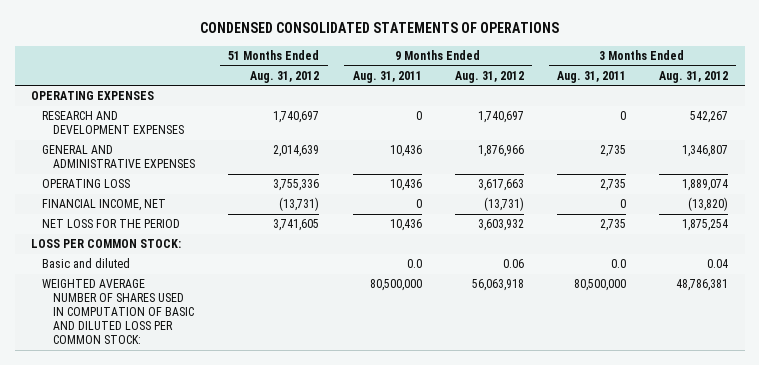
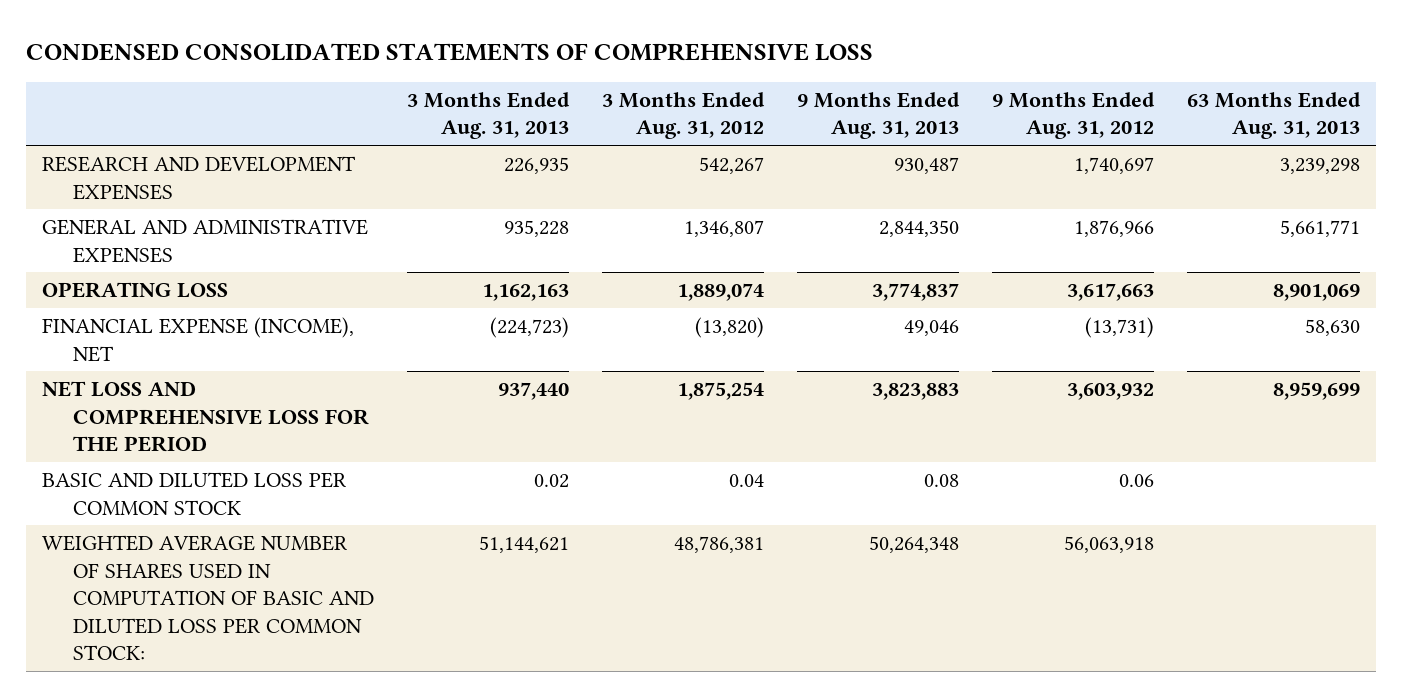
- CONDENSED CONSOLIDATED STATEMENTS OF OPERATIONS
+ CONDENSED CONSOLIDATED STATEMENTS OF COMPREHENSIVE LOSS
- | 51 Months Ended Aug. 31, 2012 | 9 Months Ended Aug. 31, 2011 | 9 Months Ended Aug. 31, 2012 | 3 Months Ended Aug. 31, 2011 | 3 Months Ended Aug. 31, 2012
+ | 3 Months Ended Aug. 31, 2013 | 3 Months Ended Aug. 31, 2012 | 9 Months Ended Aug. 31, 2013 | 9 Months Ended Aug. 31, 2012 | 63 Months Ended Aug. 31, 2013
- OPERATING EXPENSES
- FINANCIAL INCOME, NET | (13,731) | 0 | (13,731) | 0 | (13,820)
- NET LOSS FOR THE PERIOD | 3,741,605 | 10,436 | 3,603,932 | 2,735 | 1,875,254
- LOSS PER COMMON STOCK:
- Basic and diluted | | 0.0 | 0.06 | 0.0 | 0.04
+ FINANCIAL EXPENSE (INCOME), NET | (224,723) | (13,820) | 49,046 | (13,731) | 58,630
+ NET LOSS AND COMPREHENSIVE LOSS FOR THE PERIOD | 937,440 | 1,875,254 | 3,823,883 | 3,603,932 | 8,959,699
+ BASIC AND DILUTED LOSS PER COMMON STOCK | 0.02 | 0.04 | 0.08 | 0.06 |

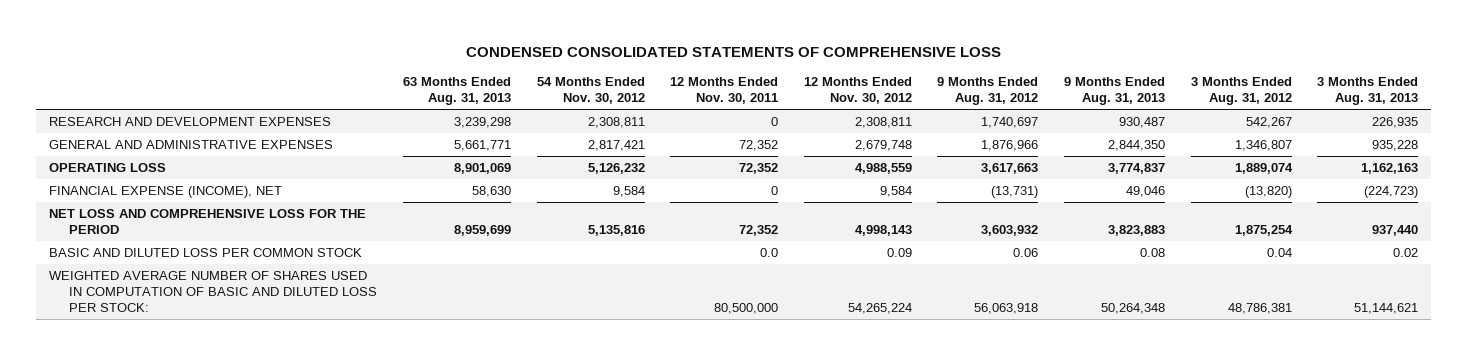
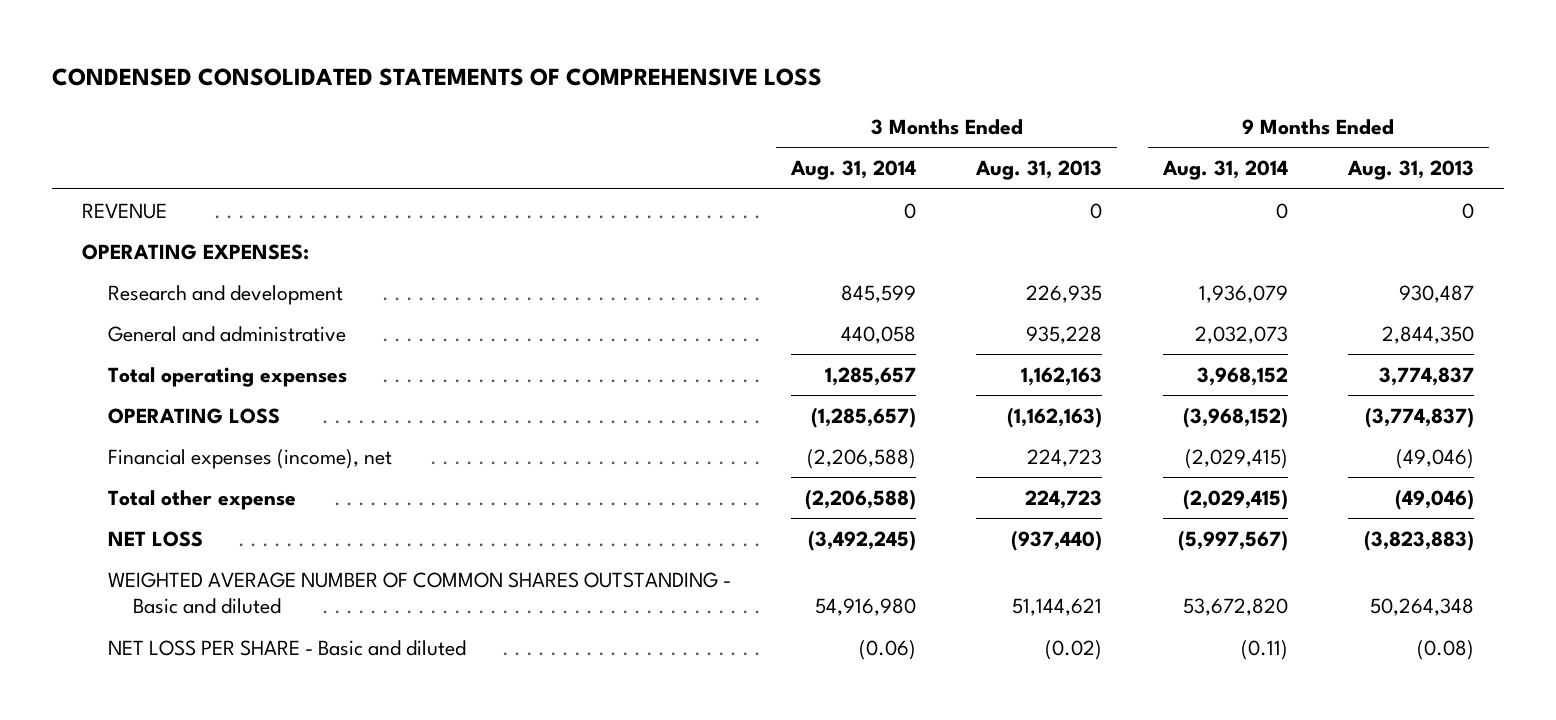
- | 63 Months Ended Aug. 31, 2013 | 54 Months Ended Nov. 30, 2012 | 12 Months Ended Nov. 30, 2011 | 12 Months Ended Nov. 30, 2012 | 9 Months Ended Aug. 31, 2012 | 9 Months Ended Aug. 31, 2013 | 3 Months Ended Aug. 31, 2012 | 3 Months Ended Aug. 31, 2013
+ | 3 Months Ended Aug. 31, 2014 | 3 Months Ended Aug. 31, 2013 | 9 Months Ended Aug. 31, 2014 | 9 Months Ended Aug. 31, 2013
- RESEARCH AND DEVELOPMENT EXPENSES | 3,239,298 | 2,308,811 | 0 | 2,308,811 | 1,740,697 | 930,487 | 542,267 | 226,935
- GENERAL AND ADMINISTRATIVE EXPENSES | 5,661,771 | 2,817,421 | 72,352 | 2,679,748 | 1,876,966 | 2,844,350 | 1,346,807 | 935,228
- OPERATING LOSS | 8,901,069 | 5,126,232 | 72,352 | 4,988,559 | 3,617,663 | 3,774,837 | 1,889,074 | 1,162,163
- FINANCIAL EXPENSE (INCOME), NET | 58,630 | 9,584 | 0 | 9,584 | (13,731) | 49,046 | (13,820) | (224,723)
- NET LOSS AND COMPREHENSIVE LOSS FOR THE PERIOD | 8,959,699 | 5,135,816 | 72,352 | 4,998,143 | 3,603,932 | 3,823,883 | 1,875,254 | 937,440
- BASIC AND DILUTED LOSS PER COMMON STOCK | | | 0.0 | 0.09 | 0.06 | 0.08 | 0.04 | 0.02
- WEIGHTED AVERAGE NUMBER OF SHARES USED IN COMPUTATION OF BASIC AND DILUTED LOSS PER STOCK: | | | 80,500,000 | 54,265,224 | 56,063,918 | 50,264,348 | 48,786,381 | 51,144,621
+ REVENUE | 0 | 0 | 0 | 0
+ OPERATING EXPENSES:
+ Research and development | 845,599 | 226,935 | 1,936,079 | 930,487
+ General and administrative | 440,058 | 935,228 | 2,032,073 | 2,844,350
+ Total operating expenses | 1,285,657 | 1,162,163 | 3,968,152 | 3,774,837
+ OPERATING LOSS | (1,285,657) | (1,162,163) | (3,968,152) | (3,774,837)
+ Financial expenses (income), net | (2,206,588) | 224,723 | (2,029,415) | (49,046)
+ Total other expense | (2,206,588) | 224,723 | (2,029,415) | (49,046)
+ NET LOSS | (3,492,245) | (937,440) | (5,997,567) | (3,823,883)
+ WEIGHTED AVERAGE NUMBER OF COMMON SHARES OUTSTANDING - Basic and diluted | 54,916,980 | 51,144,621 | 53,672,820 | 50,264,348
+ NET LOSS PER SHARE - Basic and diluted | (0.06) | (0.02) | (0.11) | (0.08)

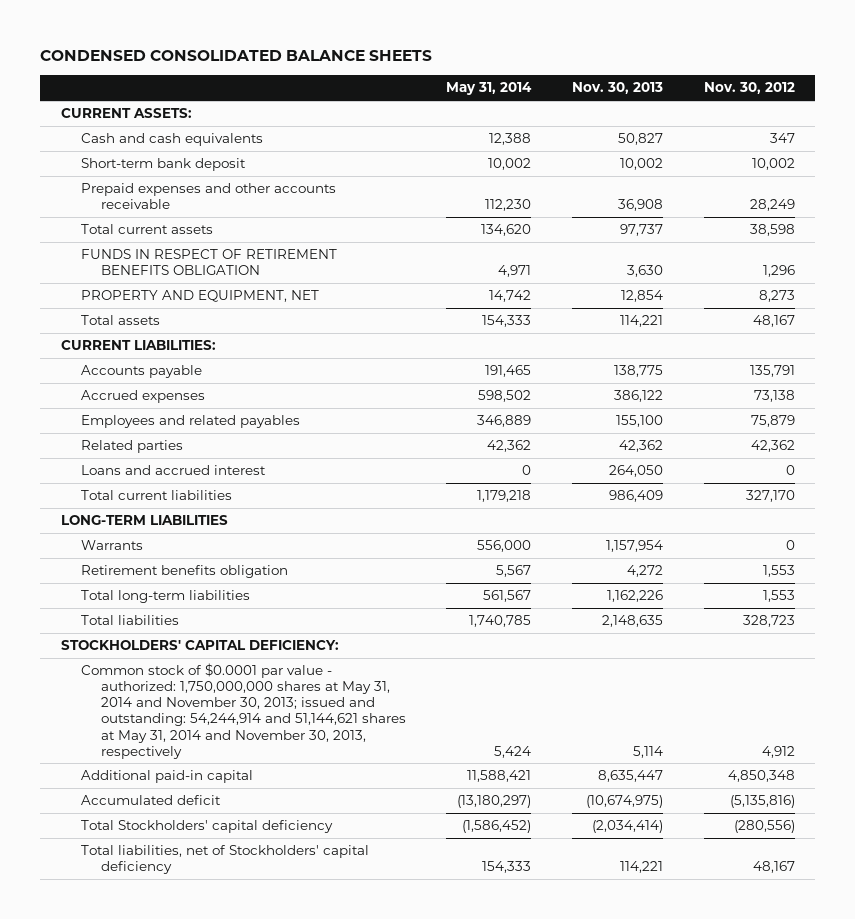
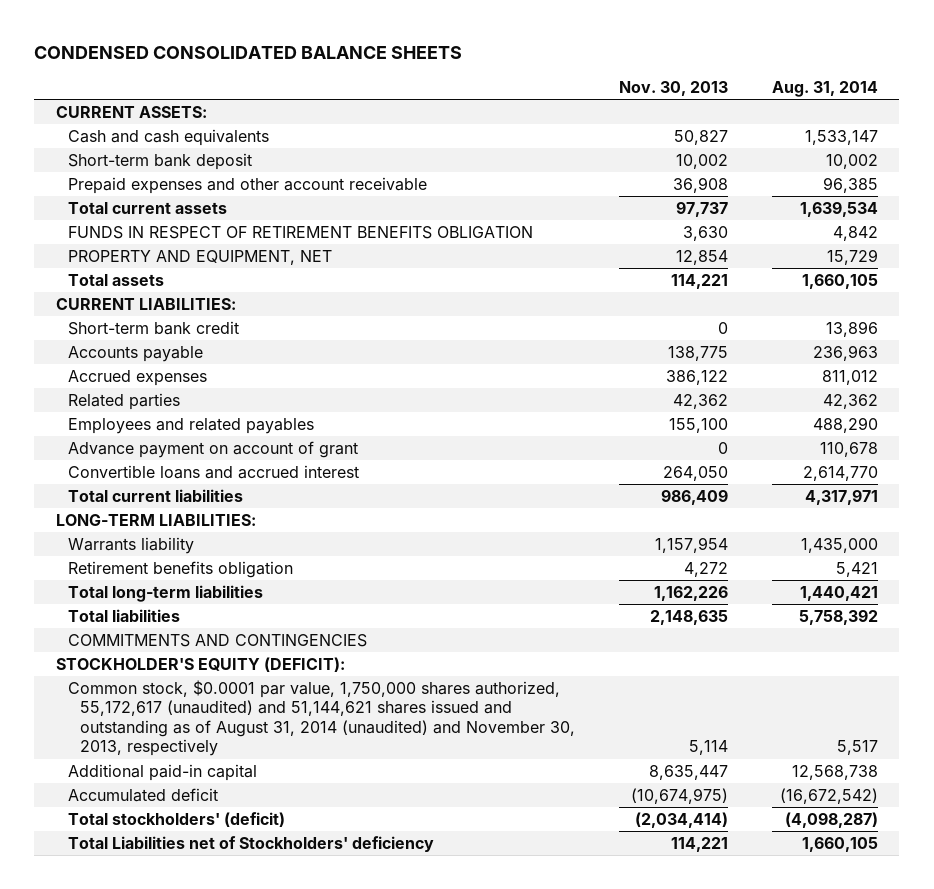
- | May 31, 2014 | Nov. 30, 2013 | Nov. 30, 2012
+ | Nov. 30, 2013 | Aug. 31, 2014
- Prepaid expenses and other accounts receivable | 112,230 | 36,908 | 28,249
+ Prepaid expenses and other account receivable | 36,908 | 96,385
+ Short-term bank credit | 0 | 13,896
- Loans and accrued interest | 0 | 264,050 | 0
moved down: Employees and related payables | 155,100 | 488,290
+ Advance payment on account of grant | 0 | 110,678
+ Convertible loans and accrued interest | 264,050 | 2,614,770
- LONG-TERM LIABILITIES
- Warrants | 556,000 | 1,157,954 | 0
+ LONG-TERM LIABILITIES:
+ Warrants liability | 1,157,954 | 1,435,000
- STOCKHOLDERS' CAPITAL DEFICIENCY:
- Common stock of $0.0001 par value - authorized: 1,750,000,000 shares at May 31, 2014 and November 30, 2013; issued and outstanding: 54,244,914 and 51,144,621 shares at May 31, 2014 and November 30, 2013, respectively | 5,424 | 5,114 | 4,912
+ COMMITMENTS AND CONTINGENCIES
+ STOCKHOLDER'S EQUITY (DEFICIT):
+ Common stock, $0.0001 par value, 1,750,000 shares authorized, 55,172,617 (unaudited) and 51,144,621 shares issued and outstanding as of August 31, 2014 (unaudited) and November 30, 2013, respectively | 5,114 | 5,517
- Total Stockholders' capital deficiency | (1,586,452) | (2,034,414) | (280,556)
- Total liabilities, net of Stockholders' capital deficiency | 154,333 | 114,221 | 48,167
+ Total stockholders' (deficit) | (2,034,414) | (4,098,287)
+ Total Liabilities net of Stockholders' deficiency | 114,221 | 1,660,105

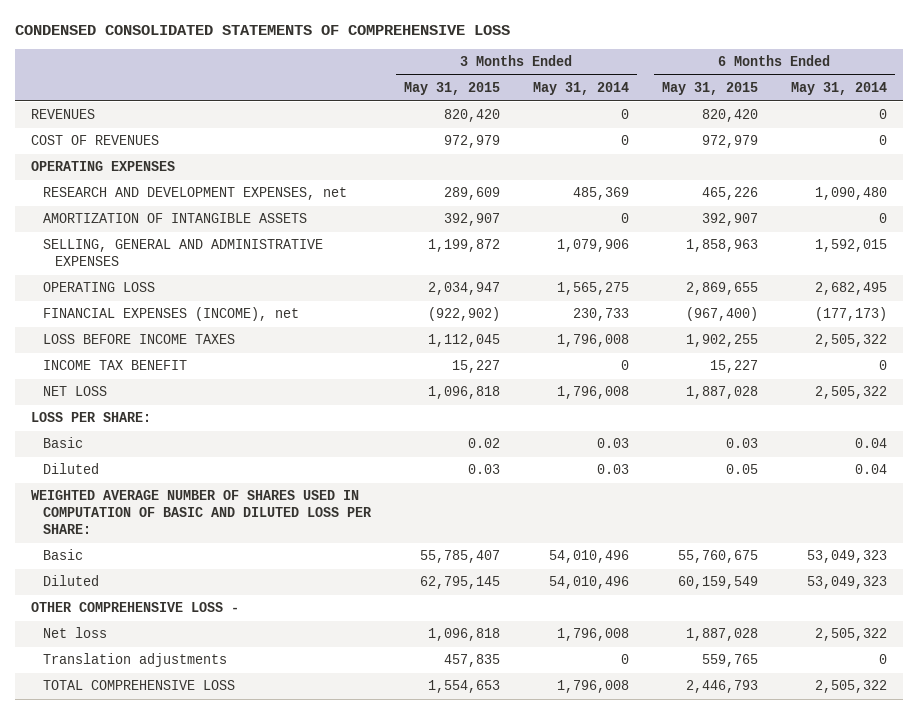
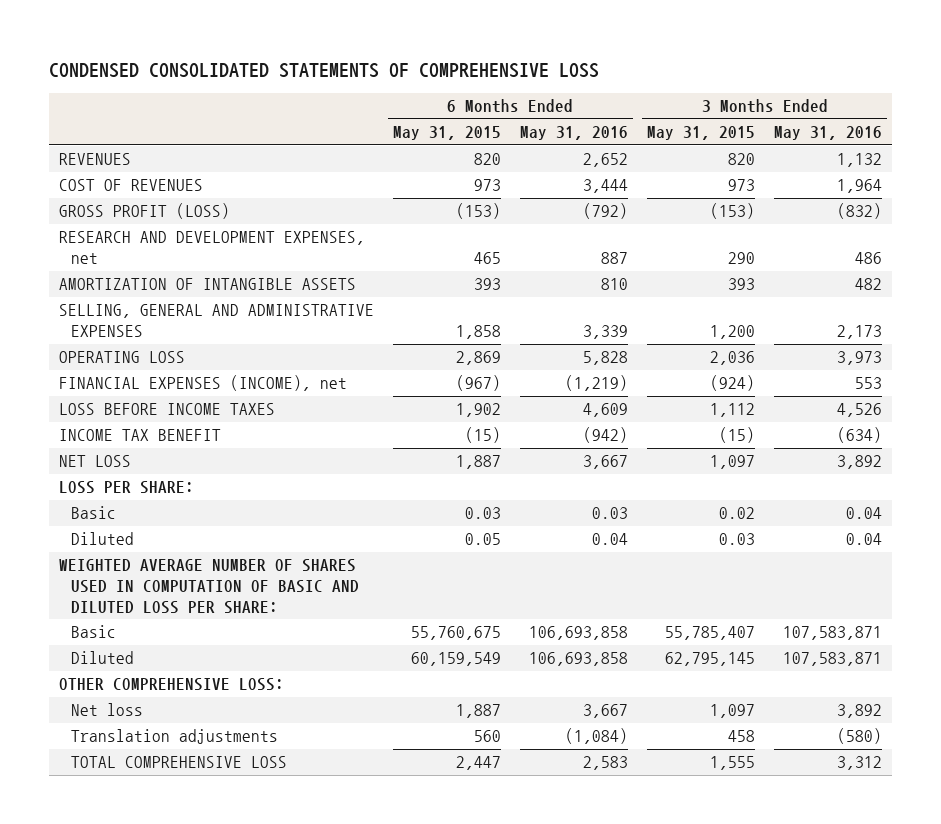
- | 3 Months Ended May 31, 2015 | 3 Months Ended May 31, 2014 | 6 Months Ended May 31, 2015 | 6 Months Ended May 31, 2014
+ | 6 Months Ended May 31, 2015 | 6 Months Ended May 31, 2016 | 3 Months Ended May 31, 2015 | 3 Months Ended May 31, 2016
- REVENUES | 820,420 | 0 | 820,420 | 0
- COST OF REVENUES | 972,979 | 0 | 972,979 | 0
- OPERATING EXPENSES
- RESEARCH AND DEVELOPMENT EXPENSES, net | 289,609 | 485,369 | 465,226 | 1,090,480
- AMORTIZATION OF INTANGIBLE ASSETS | 392,907 | 0 | 392,907 | 0
- SELLING, GENERAL AND ADMINISTRATIVE EXPENSES | 1,199,872 | 1,079,906 | 1,858,963 | 1,592,015
- OPERATING LOSS | 2,034,947 | 1,565,275 | 2,869,655 | 2,682,495
- FINANCIAL EXPENSES (INCOME), net | (922,902) | 230,733 | (967,400) | (177,173)
- LOSS BEFORE INCOME TAXES | 1,112,045 | 1,796,008 | 1,902,255 | 2,505,322
- INCOME TAX BENEFIT | 15,227 | 0 | 15,227 | 0
- NET LOSS | 1,096,818 | 1,796,008 | 1,887,028 | 2,505,322
+ REVENUES | 820 | 2,652 | 820 | 1,132
+ COST OF REVENUES | 973 | 3,444 | 973 | 1,964
+ GROSS PROFIT (LOSS) | (153) | (792) | (153) | (832)
+ RESEARCH AND DEVELOPMENT EXPENSES, net | 465 | 887 | 290 | 486
+ AMORTIZATION OF INTANGIBLE ASSETS | 393 | 810 | 393 | 482
+ SELLING, GENERAL AND ADMINISTRATIVE EXPENSES | 1,858 | 3,339 | 1,200 | 2,173
+ OPERATING LOSS | 2,869 | 5,828 | 2,036 | 3,973
+ FINANCIAL EXPENSES (INCOME), net | (967) | (1,219) | (924) | 553
+ LOSS BEFORE INCOME TAXES | 1,902 | 4,609 | 1,112 | 4,526
+ INCOME TAX BENEFIT | (15) | (942) | (15) | (634)
+ NET LOSS | 1,887 | 3,667 | 1,097 | 3,892
- OTHER COMPREHENSIVE LOSS -
- Net loss | 1,096,818 | 1,796,008 | 1,887,028 | 2,505,322
- Translation adjustments | 457,835 | 0 | 559,765 | 0
- TOTAL COMPREHENSIVE LOSS | 1,554,653 | 1,796,008 | 2,446,793 | 2,505,322
+ OTHER COMPREHENSIVE LOSS:
+ Net loss | 1,887 | 3,667 | 1,097 | 3,892
+ Translation adjustments | 560 | (1,084) | 458 | (580)
+ TOTAL COMPREHENSIVE LOSS | 2,447 | 2,583 | 1,555 | 3,312

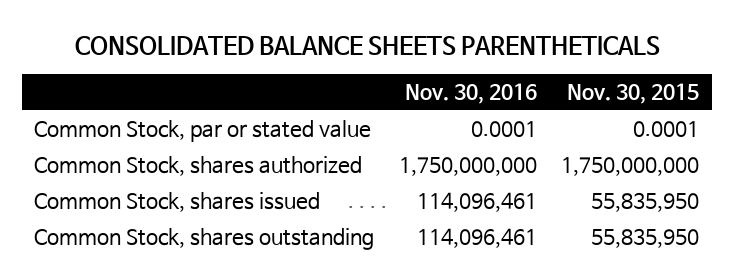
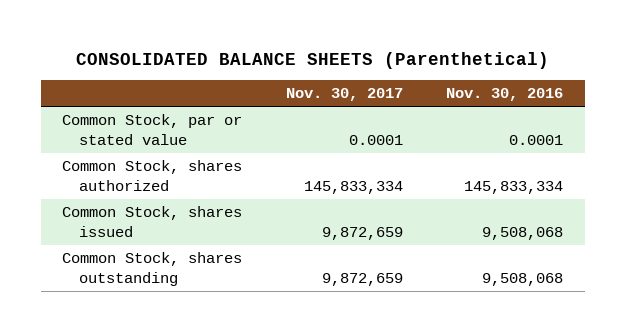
- CONSOLIDATED BALANCE SHEETS PARENTHETICALS
+ CONSOLIDATED BALANCE SHEETS (Parenthetical)
- | Nov. 30, 2016 | Nov. 30, 2015
+ | Nov. 30, 2017 | Nov. 30, 2016
- Common Stock, shares authorized | 1,750,000,000 | 1,750,000,000
- Common Stock, shares issued | 114,096,461 | 55,835,950
- Common Stock, shares outstanding | 114,096,461 | 55,835,950
+ Common Stock, shares authorized | 145,833,334 | 145,833,334
+ Common Stock, shares issued | 9,872,659 | 9,508,068
+ Common Stock, shares outstanding | 9,872,659 | 9,508,068

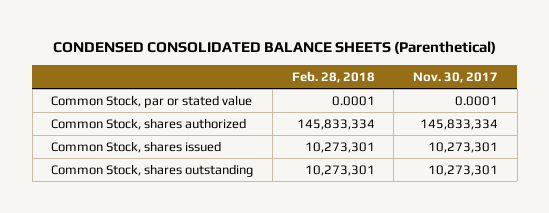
- CONSOLIDATED BALANCE SHEETS (Parenthetical)
+ CONDENSED CONSOLIDATED BALANCE SHEETS (Parenthetical)
- | Nov. 30, 2017 | Nov. 30, 2016
+ | Feb. 28, 2018 | Nov. 30, 2017
- Common Stock, shares issued | 9,872,659 | 9,508,068
- Common Stock, shares outstanding | 9,872,659 | 9,508,068
+ Common Stock, shares issued | 10,273,301 | 10,273,301
+ Common Stock, shares outstanding | 10,273,301 | 10,273,301

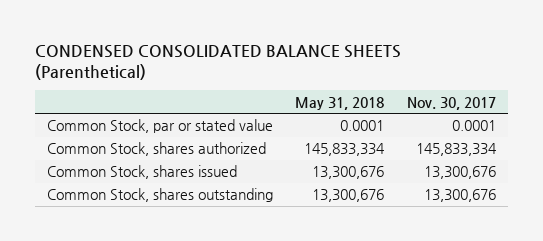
- | Feb. 28, 2018 | Nov. 30, 2017
+ | May 31, 2018 | Nov. 30, 2017
- Common Stock, shares issued | 10,273,301 | 10,273,301
- Common Stock, shares outstanding | 10,273,301 | 10,273,301
+ Common Stock, shares issued | 13,300,676 | 13,300,676
+ Common Stock, shares outstanding | 13,300,676 | 13,300,676

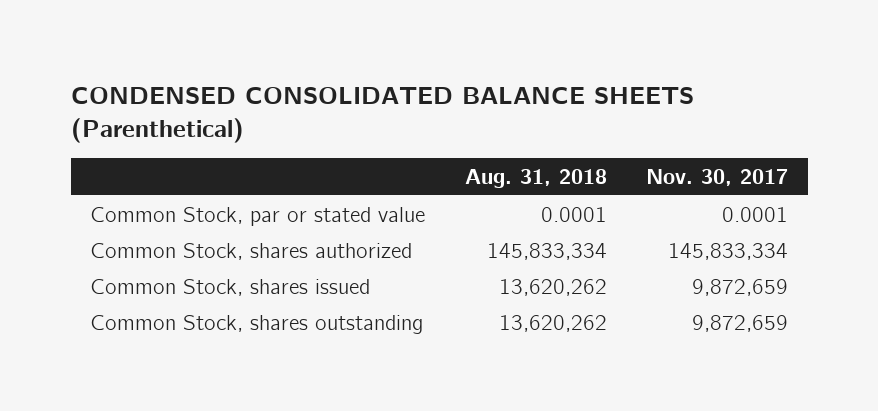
- | May 31, 2018 | Nov. 30, 2017
+ | Aug. 31, 2018 | Nov. 30, 2017
- Common Stock, shares issued | 13,300,676 | 13,300,676
- Common Stock, shares outstanding | 13,300,676 | 13,300,676
+ Common Stock, shares issued | 13,620,262 | 9,872,659
+ Common Stock, shares outstanding | 13,620,262 | 9,872,659

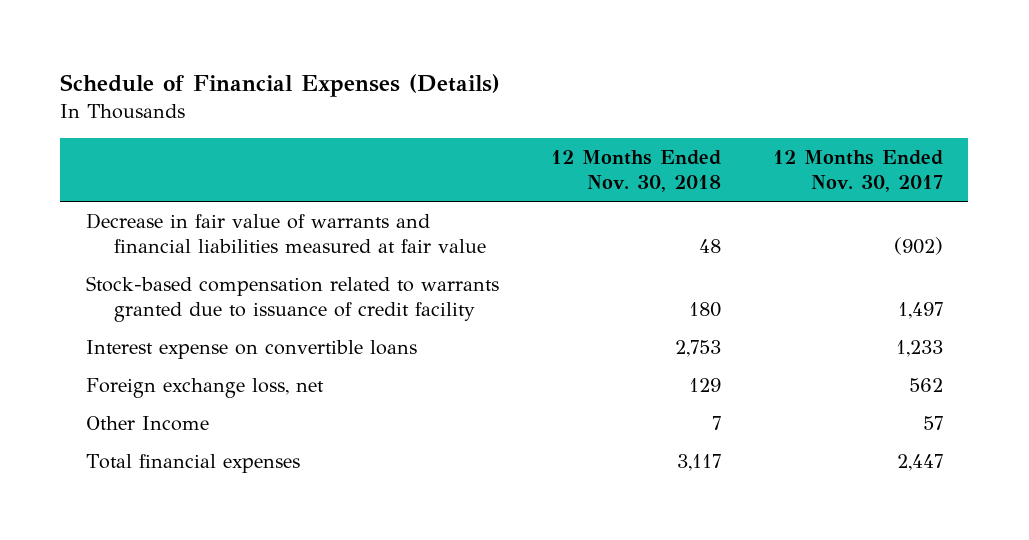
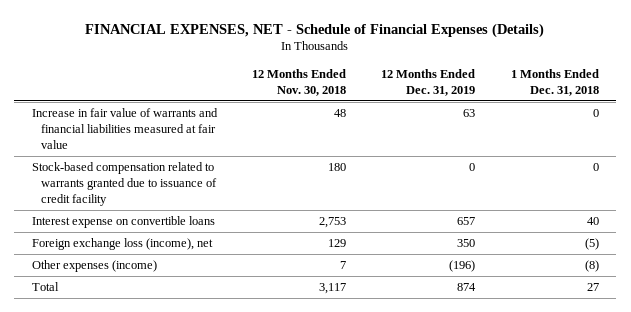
- Schedule of Financial Expenses (Details)
+ FINANCIAL EXPENSES, NET - Schedule of Financial Expenses (Details)
- | 12 Months Ended Nov. 30, 2018 | 12 Months Ended Nov. 30, 2017
+ | 12 Months Ended Nov. 30, 2018 | 12 Months Ended Dec. 31, 2019 | 1 Months Ended Dec. 31, 2018
- Decrease in fair value of warrants and financial liabilities measured at fair value | 48 | (902)
+ Increase in fair value of warrants and financial liabilities measured at fair value | 48 | 63 | 0
- Foreign exchange loss, net | 129 | 562
- Other Income | 7 | 57
- Total financial expenses | 3,117 | 2,447
+ Foreign exchange loss (income), net | 129 | 350 | (5)
+ Other expenses (income) | 7 | (196) | (8)
+ Total | 3,117 | 874 | 27

